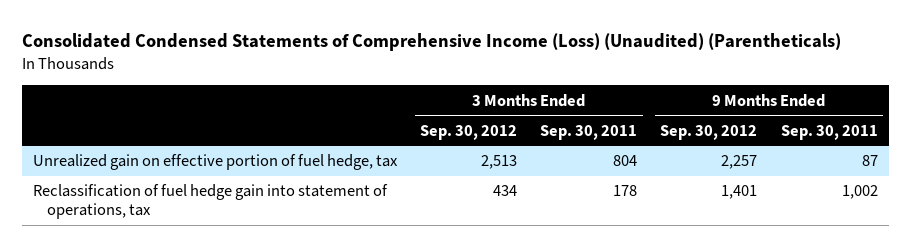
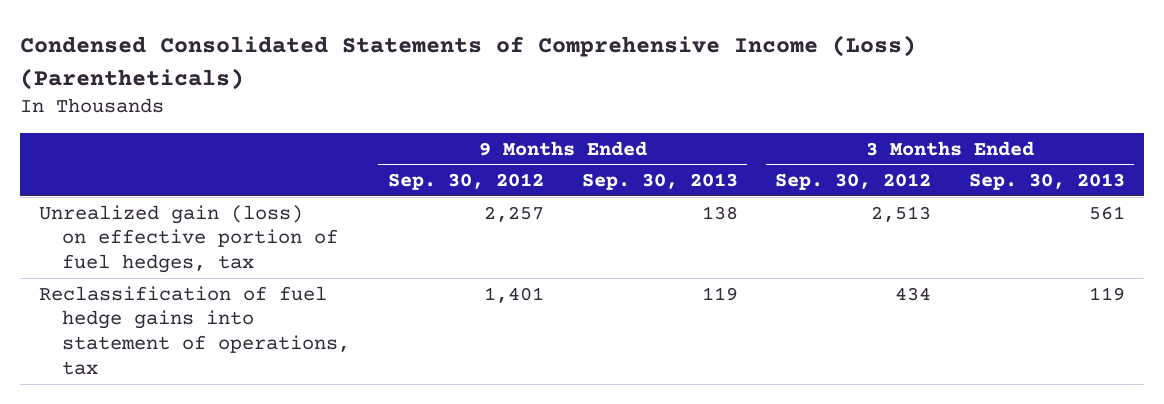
- Consolidated Condensed Statements of Comprehensive Income (Loss) (Unaudited) (Parentheticals)
+ Condensed Consolidated Statements of Comprehensive Income (Loss) (Parentheticals)
- | 3 Months Ended Sep. 30, 2012 | 3 Months Ended Sep. 30, 2011 | 9 Months Ended Sep. 30, 2012 | 9 Months Ended Sep. 30, 2011
+ | 9 Months Ended Sep. 30, 2012 | 9 Months Ended Sep. 30, 2013 | 3 Months Ended Sep. 30, 2012 | 3 Months Ended Sep. 30, 2013
- Unrealized gain on effective portion of fuel hedge, tax | 2,513 | 804 | 2,257 | 87
- Reclassification of fuel hedge gain into statement of operations, tax | 434 | 178 | 1,401 | 1,002
+ Unrealized gain (loss) on effective portion of fuel hedges, tax | 2,257 | 138 | 2,513 | 561
+ Reclassification of fuel hedge gains into statement of operations, tax | 1,401 | 119 | 434 | 119

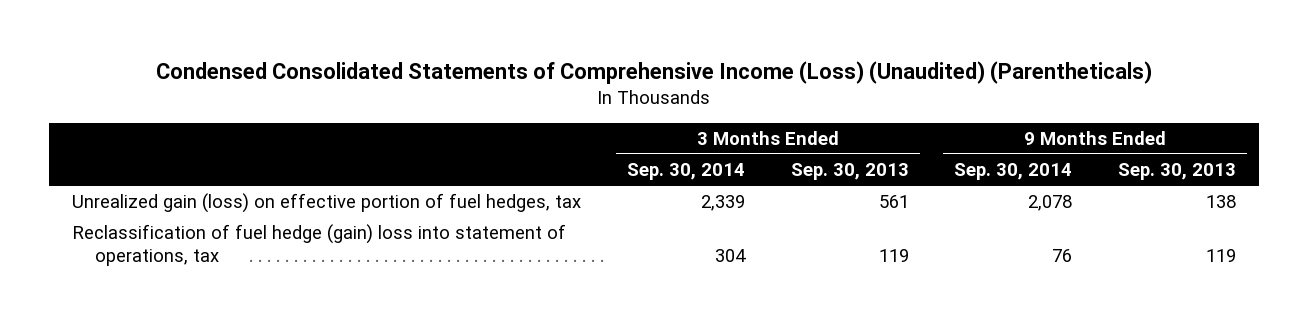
- Condensed Consolidated Statements of Comprehensive Income (Loss) (Parentheticals)
+ Condensed Consolidated Statements of Comprehensive Income (Loss) (Unaudited) (Parentheticals)
- | 9 Months Ended Sep. 30, 2012 | 9 Months Ended Sep. 30, 2013 | 3 Months Ended Sep. 30, 2012 | 3 Months Ended Sep. 30, 2013
+ | 3 Months Ended Sep. 30, 2014 | 3 Months Ended Sep. 30, 2013 | 9 Months Ended Sep. 30, 2014 | 9 Months Ended Sep. 30, 2013
- Reclassification of fuel hedge gains into statement of operations, tax | 1,401 | 119 | 434 | 119
+ Reclassification of fuel hedge (gain) loss into statement of operations, tax | 304 | 119 | 76 | 119

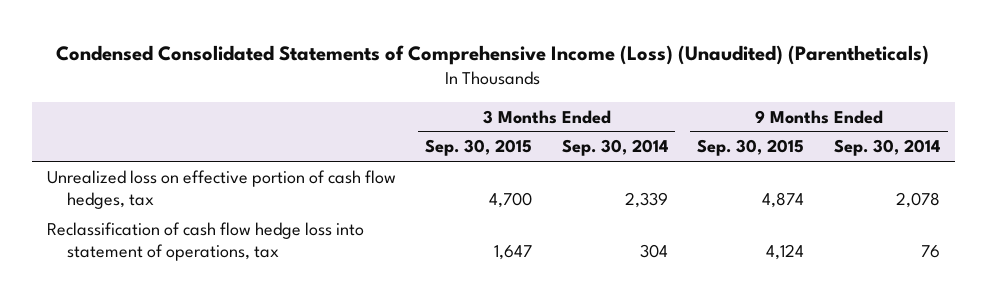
- | 3 Months Ended Sep. 30, 2014 | 3 Months Ended Sep. 30, 2013 | 9 Months Ended Sep. 30, 2014 | 9 Months Ended Sep. 30, 2013
+ | 3 Months Ended Sep. 30, 2015 | 3 Months Ended Sep. 30, 2014 | 9 Months Ended Sep. 30, 2015 | 9 Months Ended Sep. 30, 2014
- Unrealized gain (loss) on effective portion of fuel hedges, tax | 2,339 | 561 | 2,078 | 138
- Reclassification of fuel hedge (gain) loss into statement of operations, tax | 304 | 119 | 76 | 119
+ Unrealized loss on effective portion of cash flow hedges, tax | 4,700 | 2,339 | 4,874 | 2,078
+ Reclassification of cash flow hedge loss into statement of operations, tax | 1,647 | 304 | 4,124 | 76

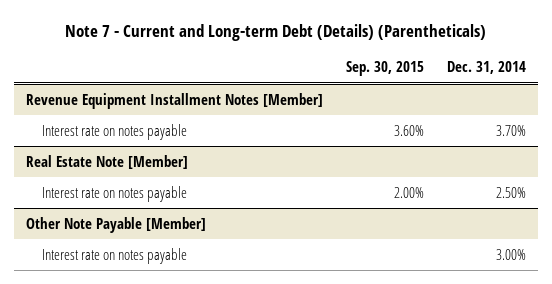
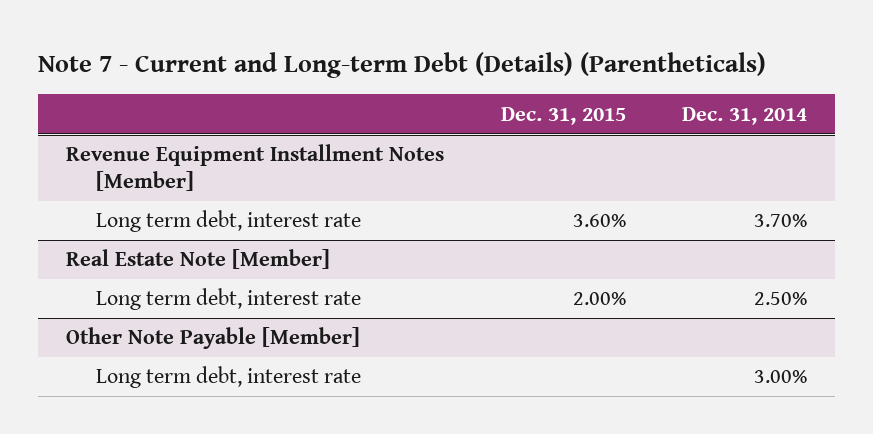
- | Sep. 30, 2015 | Dec. 31, 2014
+ | Dec. 31, 2015 | Dec. 31, 2014
@ Revenue Equipment Installment Notes [Member]
- Interest rate on notes payable | 3.60% | 3.70%
+ Long term debt, interest rate | 3.60% | 3.70%
@ Real Estate Note [Member]
- Interest rate on notes payable | 2.00% | 2.50%
+ Long term debt, interest rate | 2.00% | 2.50%
@ Other Note Payable [Member]
- Interest rate on notes payable | | 3.00%
+ Long term debt, interest rate | | 3.00%

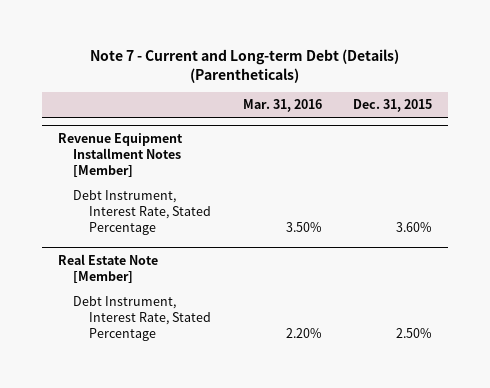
- | Dec. 31, 2015 | Dec. 31, 2014
+ | Mar. 31, 2016 | Dec. 31, 2015
@ Revenue Equipment Installment Notes [Member]
- Long term debt, interest rate | 3.60% | 3.70%
+ Debt Instrument, Interest Rate, Stated Percentage | 3.50% | 3.60%
@ Real Estate Note [Member]
- Long term debt, interest rate | 2.00% | 2.50%
- Other Note Payable [Member]
- Long term debt, interest rate | | 3.00%
@ Real Estate Note [Member]
+ Debt Instrument, Interest Rate, Stated Percentage | 2.20% | 2.50%

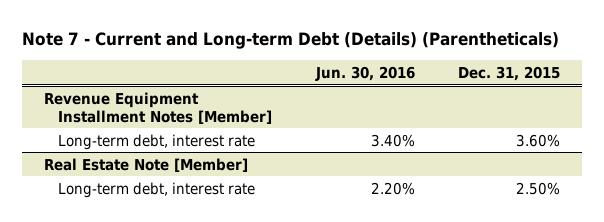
- | Mar. 31, 2016 | Dec. 31, 2015
+ | Jun. 30, 2016 | Dec. 31, 2015
@ Revenue Equipment Installment Notes [Member]
- Debt Instrument, Interest Rate, Stated Percentage | 3.50% | 3.60%
+ Long-term debt, interest rate | 3.40% | 3.60%
@ Real Estate Note [Member]
- Debt Instrument, Interest Rate, Stated Percentage | 2.20% | 2.50%
+ Long-term debt, interest rate | 2.20% | 2.50%

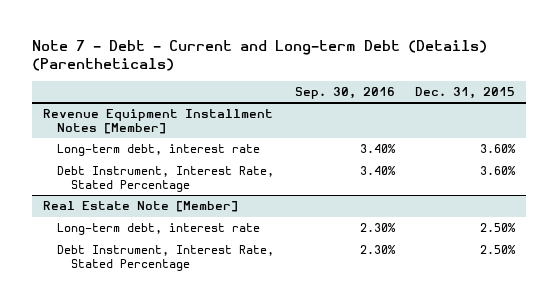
- Note 7 - Current and Long-term Debt (Details) (Parentheticals)
+ Note 7 - Debt - Current and Long-term Debt (Details) (Parentheticals)
- | Jun. 30, 2016 | Dec. 31, 2015
+ | Sep. 30, 2016 | Dec. 31, 2015
@ Revenue Equipment Installment Notes [Member]
+ Debt Instrument, Interest Rate, Stated Percentage | 3.40% | 3.60%
@ Real Estate Note [Member]
+ Debt Instrument, Interest Rate, Stated Percentage | 2.30% | 2.50%

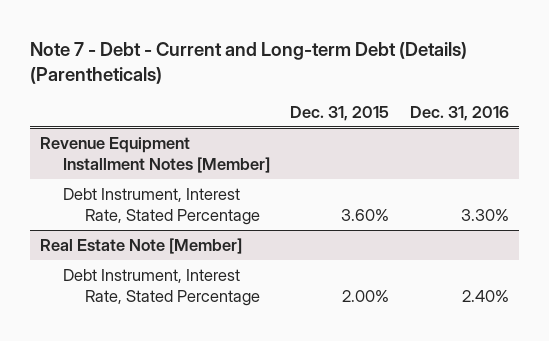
- | Sep. 30, 2016 | Dec. 31, 2015
+ | Dec. 31, 2015 | Dec. 31, 2016
@ Revenue Equipment Installment Notes [Member]
- Long-term debt, interest rate | 3.40% | 3.60%
@ Real Estate Note [Member]
- Long-term debt, interest rate | 2.30% | 2.50%
- Debt Instrument, Interest Rate, Stated Percentage | 2.30% | 2.50%
+ Debt Instrument, Interest Rate, Stated Percentage | 2.00% | 2.40%

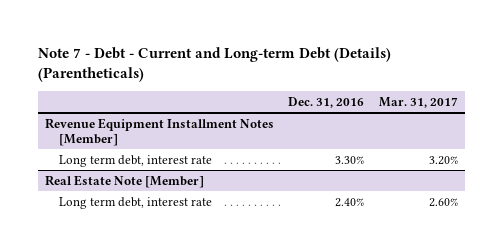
- | Dec. 31, 2015 | Dec. 31, 2016
+ | Dec. 31, 2016 | Mar. 31, 2017
@ Revenue Equipment Installment Notes [Member]
- Debt Instrument, Interest Rate, Stated Percentage | 3.60% | 3.30%
+ Long term debt, interest rate | 3.30% | 3.20%
@ Real Estate Note [Member]
- Debt Instrument, Interest Rate, Stated Percentage | 2.00% | 2.40%
+ Long term debt, interest rate | 2.40% | 2.60%

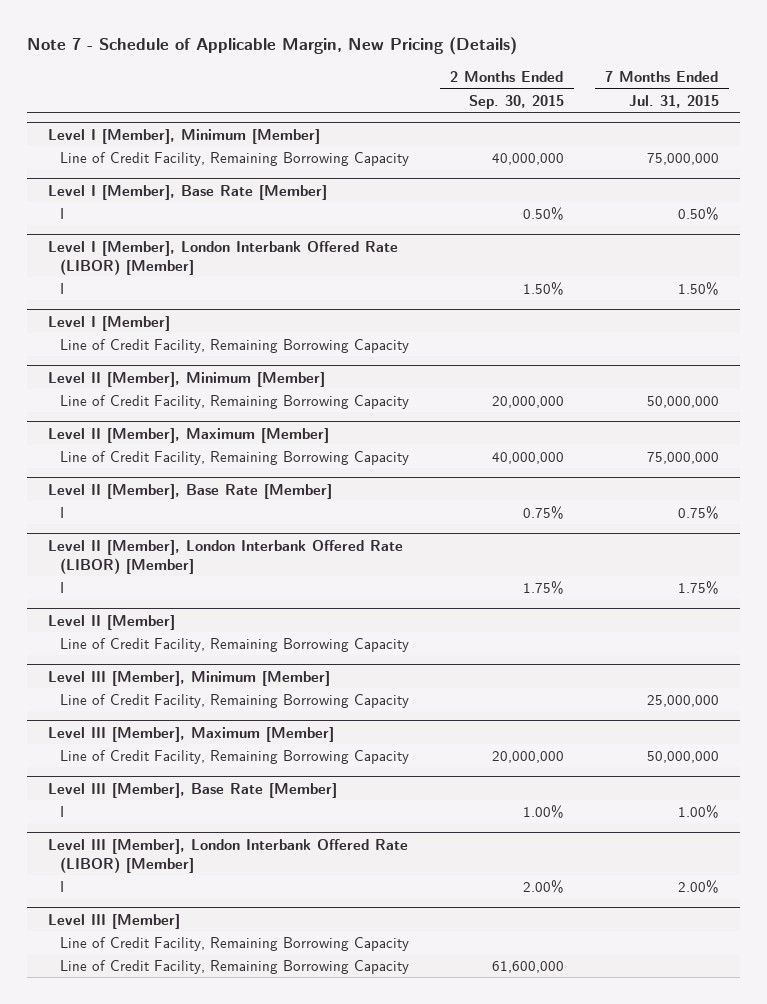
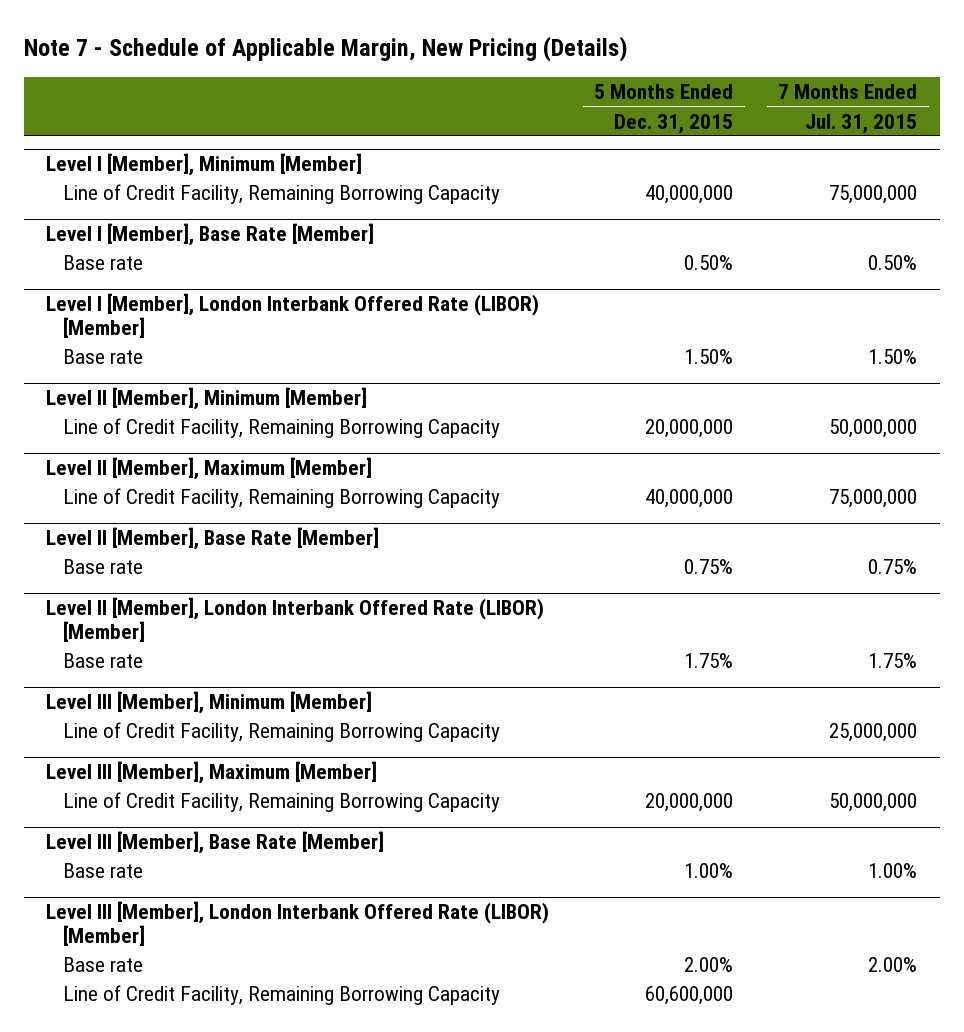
- | 2 Months Ended Sep. 30, 2015 | 7 Months Ended Jul. 31, 2015
+ | 5 Months Ended Dec. 31, 2015 | 7 Months Ended Jul. 31, 2015
@ Level I [Member], Base Rate [Member]
- I | 0.50% | 0.50%
+ Base rate | 0.50% | 0.50%
@ Level I [Member], London Interbank Offered Rate (LIBOR) [Member]
- I | 1.50% | 1.50%
- Level I [Member]
- Line of Credit Facility, Remaining Borrowing Capacity
@ Level I [Member], London Interbank Offered Rate (LIBOR) [Member]
+ Base rate | 1.50% | 1.50%
@ Level II [Member], Base Rate [Member]
- I | 0.75% | 0.75%
+ Base rate | 0.75% | 0.75%
@ Level II [Member], London Interbank Offered Rate (LIBOR) [Member]
- I | 1.75% | 1.75%
- Level II [Member]
- Line of Credit Facility, Remaining Borrowing Capacity
@ Level II [Member], London Interbank Offered Rate (LIBOR) [Member]
+ Base rate | 1.75% | 1.75%
@ Level III [Member], Base Rate [Member]
- I | 1.00% | 1.00%
+ Base rate | 1.00% | 1.00%
@ Level III [Member], London Interbank Offered Rate (LIBOR) [Member]
- I | 2.00% | 2.00%
- Level III [Member]
- Line of Credit Facility, Remaining Borrowing Capacity
@ Level III [Member], London Interbank Offered Rate (LIBOR) [Member]
+ Base rate | 2.00% | 2.00%

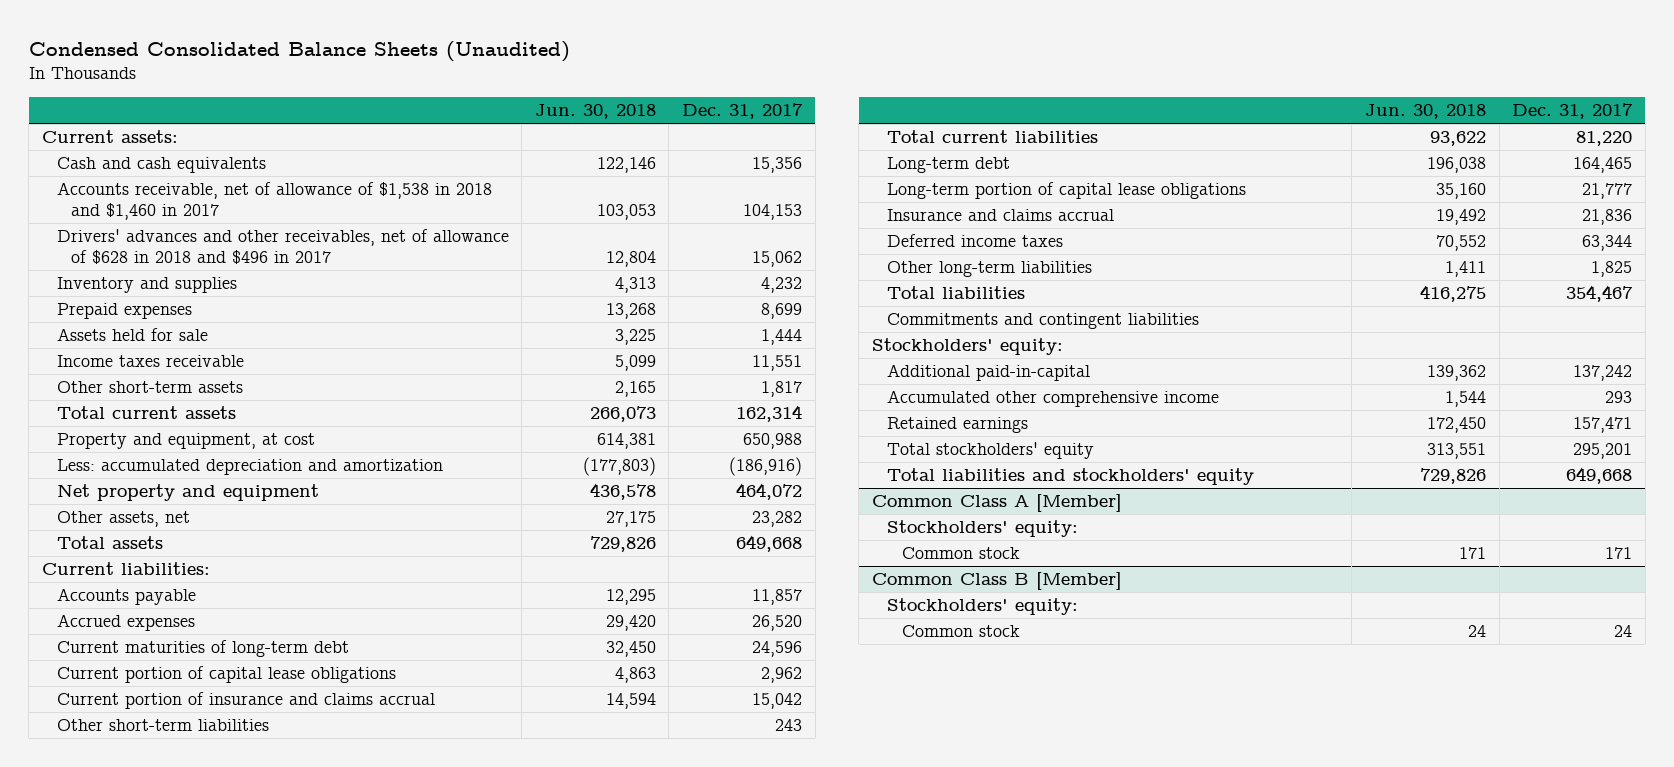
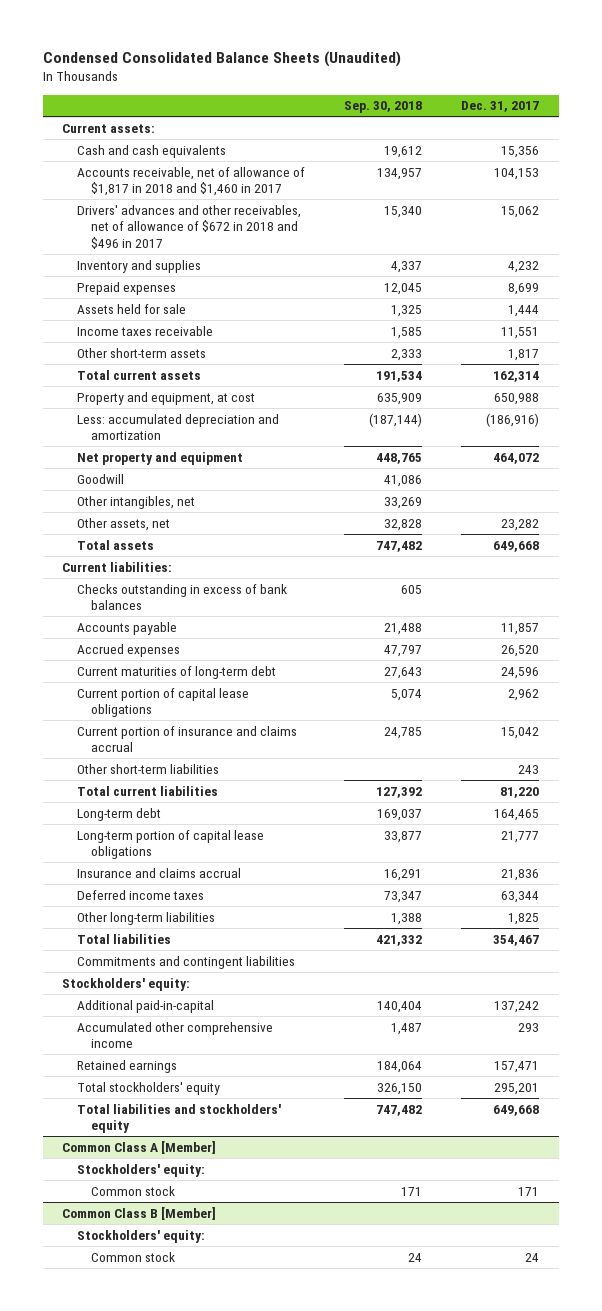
- | Jun. 30, 2018 | Dec. 31, 2017
+ | Sep. 30, 2018 | Dec. 31, 2017
- Accounts receivable, net of allowance of $1,538 in 2018 and $1,460 in 2017 | 103,053 | 104,153
- Drivers' advances and other receivables, net of allowance of $628 in 2018 and $496 in 2017 | 12,804 | 15,062
+ Accounts receivable, net of allowance of $1,817 in 2018 and $1,460 in 2017 | 134,957 | 104,153
+ Drivers' advances and other receivables, net of allowance of $672 in 2018 and $496 in 2017 | 15,340 | 15,062
+ Goodwill | 41,086 |
+ Other intangibles, net | 33,269 |
+ Checks outstanding in excess of bank balances | 605 |

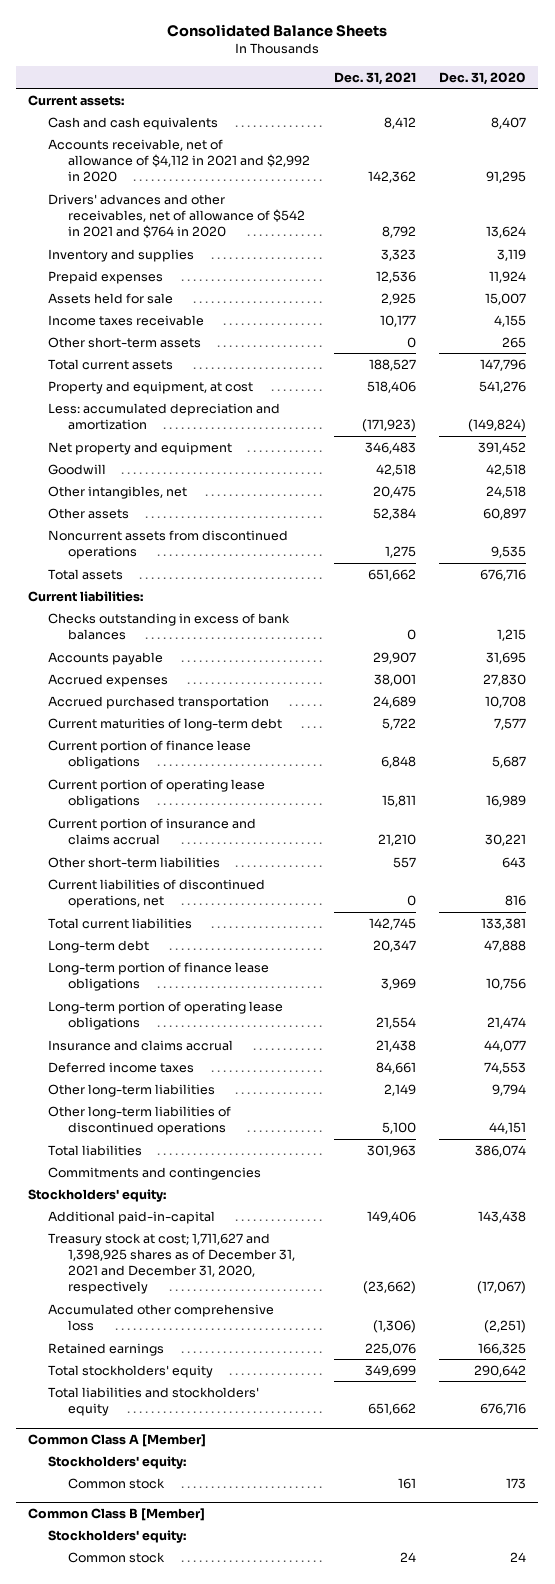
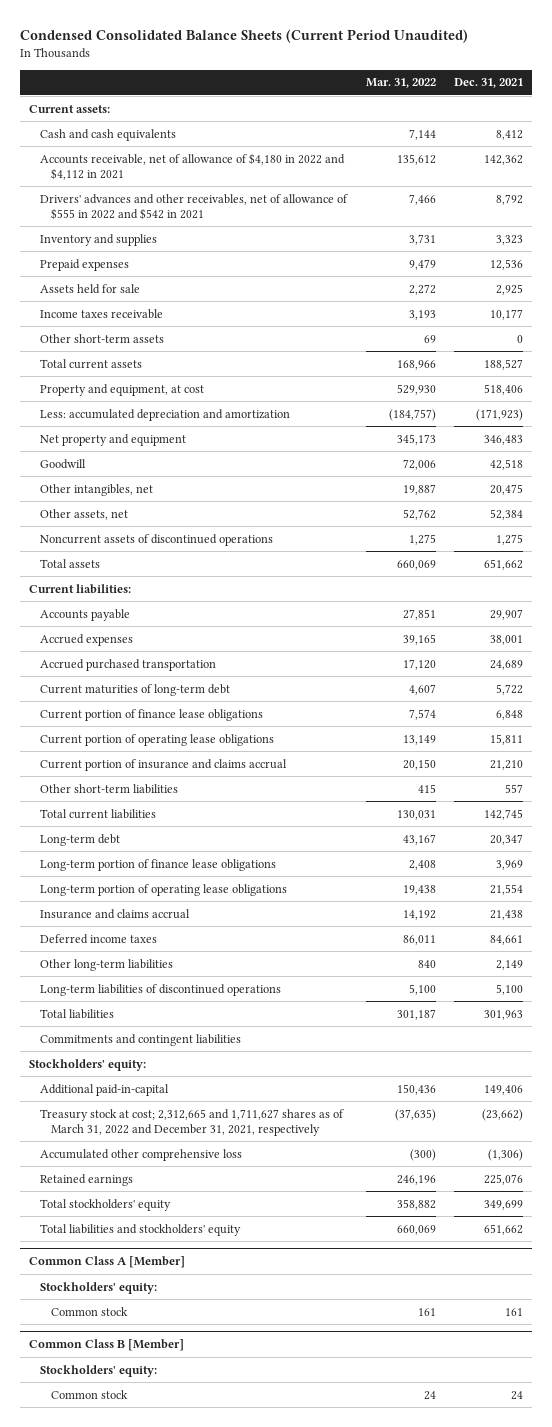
- Consolidated Balance Sheets
+ Condensed Consolidated Balance Sheets (Current Period Unaudited)
- | Dec. 31, 2021 | Dec. 31, 2020
+ | Mar. 31, 2022 | Dec. 31, 2021
- Accounts receivable, net of allowance of $4,112 in 2021 and $2,992 in 2020 | 142,362 | 91,295
- Drivers' advances and other receivables, net of allowance of $542 in 2021 and $764 in 2020 | 8,792 | 13,624
+ Accounts receivable, net of allowance of $4,180 in 2022 and $4,112 in 2021 | 135,612 | 142,362
+ Drivers' advances and other receivables, net of allowance of $555 in 2022 and $542 in 2021 | 7,466 | 8,792
- Other assets | 52,384 | 60,897
- Noncurrent assets from discontinued operations | 1,275 | 9,535
+ Other assets, net | 52,762 | 52,384
+ Noncurrent assets of discontinued operations | 1,275 | 1,275
- Checks outstanding in excess of bank balances | 0 | 1,215
- Current liabilities of discontinued operations, net | 0 | 816
- Other long-term liabilities of discontinued operations | 5,100 | 44,151
+ Long-term liabilities of discontinued operations | 5,100 | 5,100
- Commitments and contingencies
+ Commitments and contingent liabilities
- Treasury stock at cost; 1,711,627 and 1,398,925 shares as of December 31, 2021 and December 31, 2020, respectively | (23,662) | (17,067)
+ Treasury stock at cost; 2,312,665 and 1,711,627 shares as of March 31, 2022 and December 31, 2021, respectively | (37,635) | (23,662)

